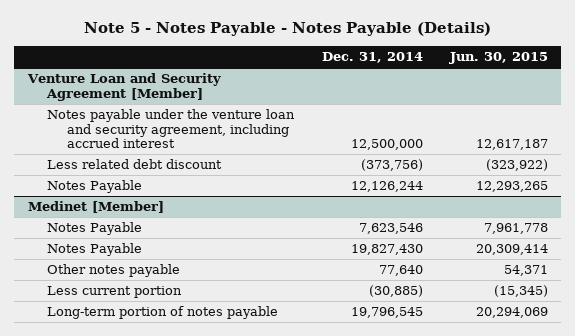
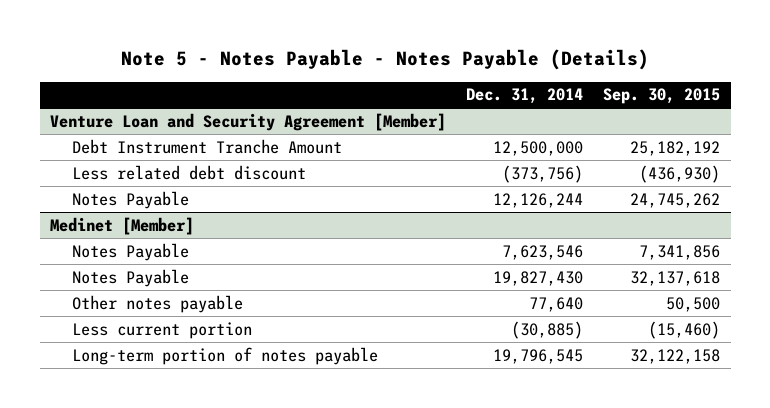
- | Dec. 31, 2014 | Jun. 30, 2015
+ | Dec. 31, 2014 | Sep. 30, 2015
@ Venture Loan and Security Agreement [Member]
- Notes payable under the venture loan and security agreement, including accrued interest | 12,500,000 | 12,617,187
+ Debt Instrument Tranche Amount | 12,500,000 | 25,182,192

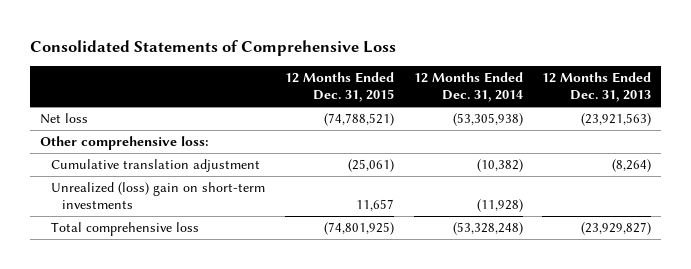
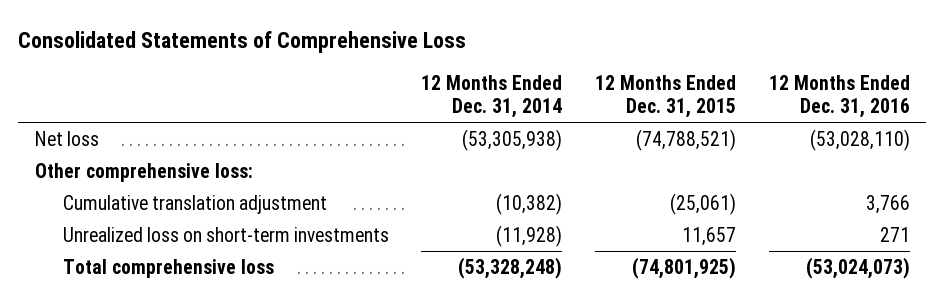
- | 12 Months Ended Dec. 31, 2015 | 12 Months Ended Dec. 31, 2014 | 12 Months Ended Dec. 31, 2013
+ | 12 Months Ended Dec. 31, 2014 | 12 Months Ended Dec. 31, 2015 | 12 Months Ended Dec. 31, 2016
- Unrealized (loss) gain on short-term investments | 11,657 | (11,928) |
+ Unrealized loss on short-term investments | (11,928) | 11,657 | 271

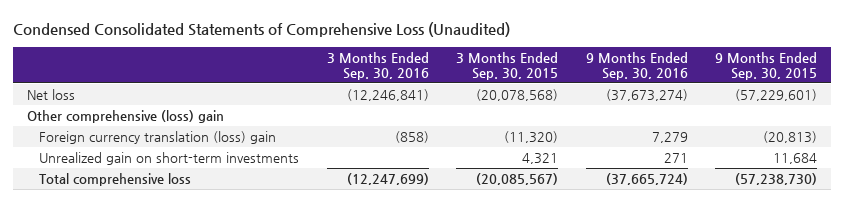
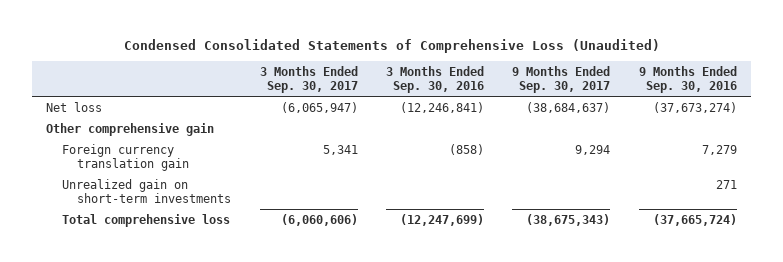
- | 3 Months Ended Sep. 30, 2016 | 3 Months Ended Sep. 30, 2015 | 9 Months Ended Sep. 30, 2016 | 9 Months Ended Sep. 30, 2015
+ | 3 Months Ended Sep. 30, 2017 | 3 Months Ended Sep. 30, 2016 | 9 Months Ended Sep. 30, 2017 | 9 Months Ended Sep. 30, 2016
- Other comprehensive (loss) gain
- Foreign currency translation (loss) gain | (858) | (11,320) | 7,279 | (20,813)
+ Other comprehensive gain
+ Foreign currency translation gain | 5,341 | (858) | 9,294 | 7,279

